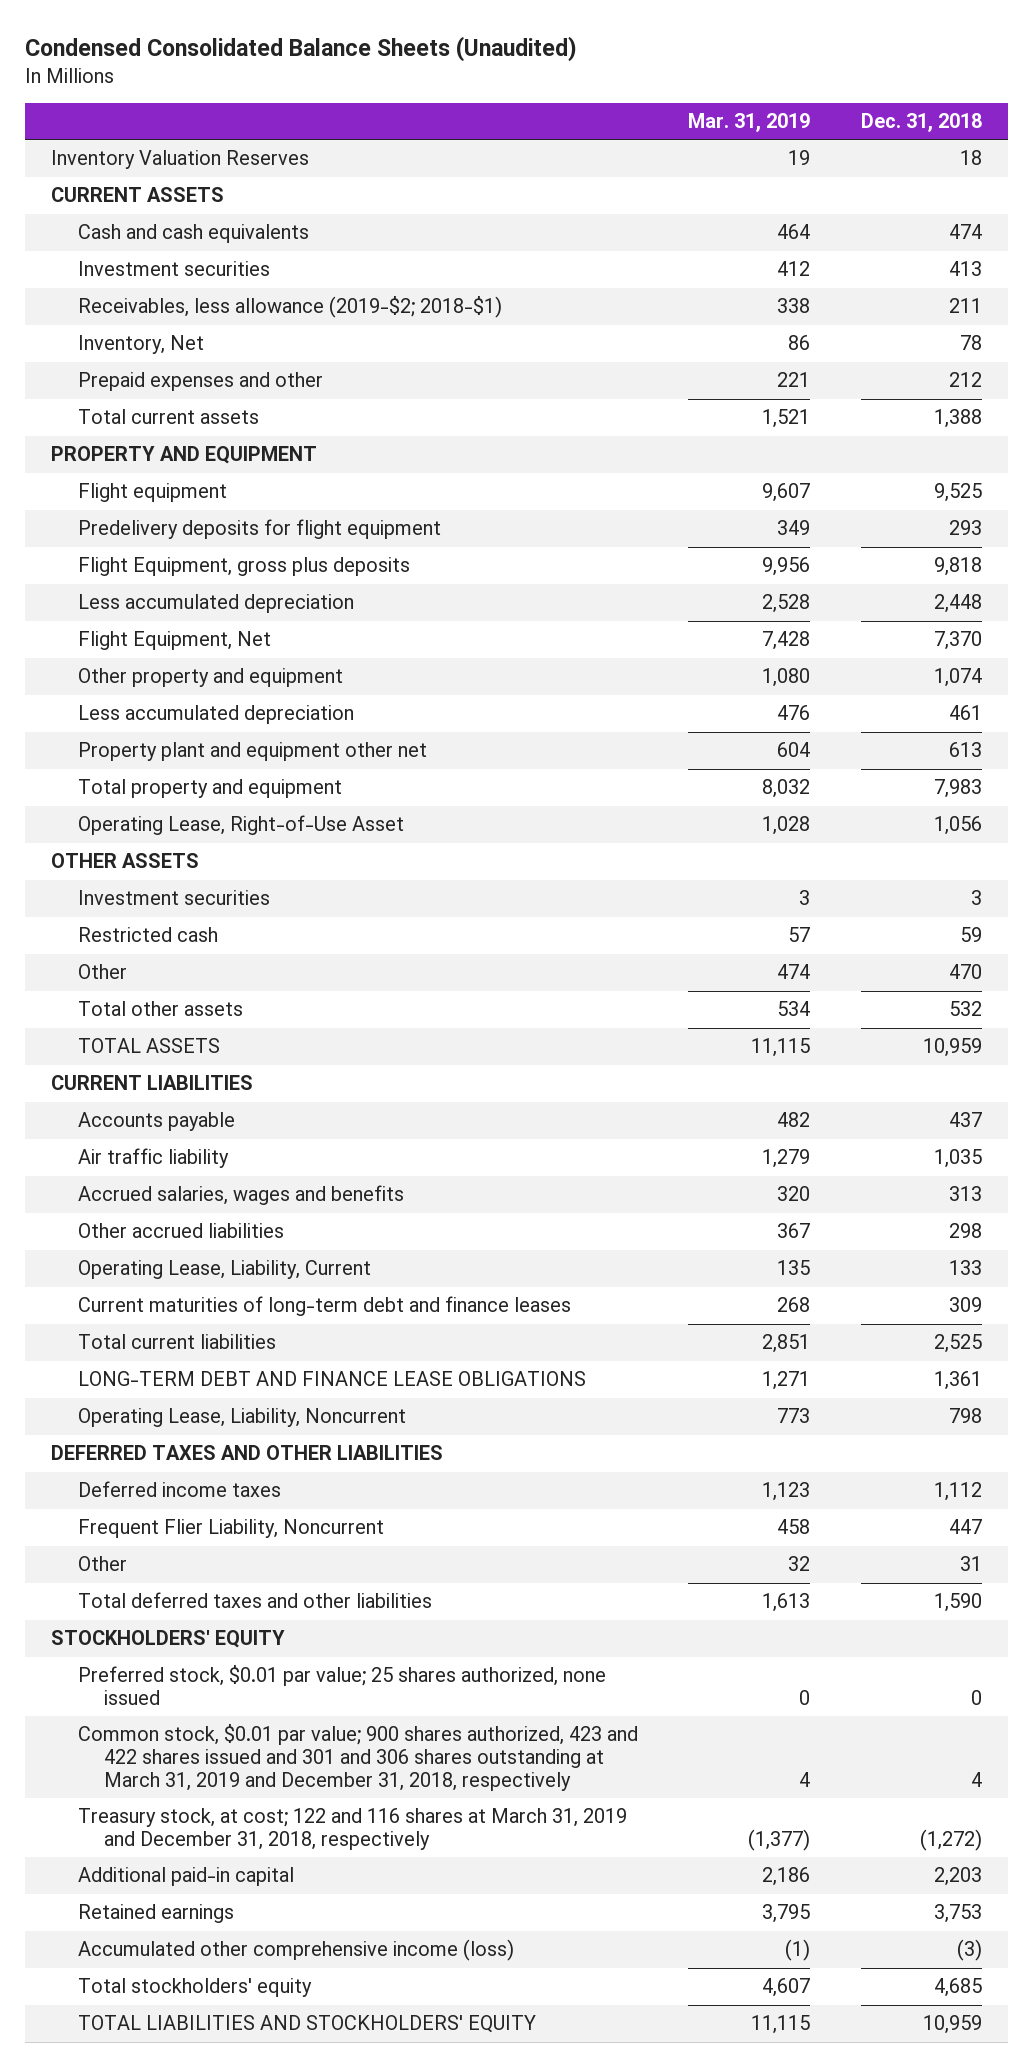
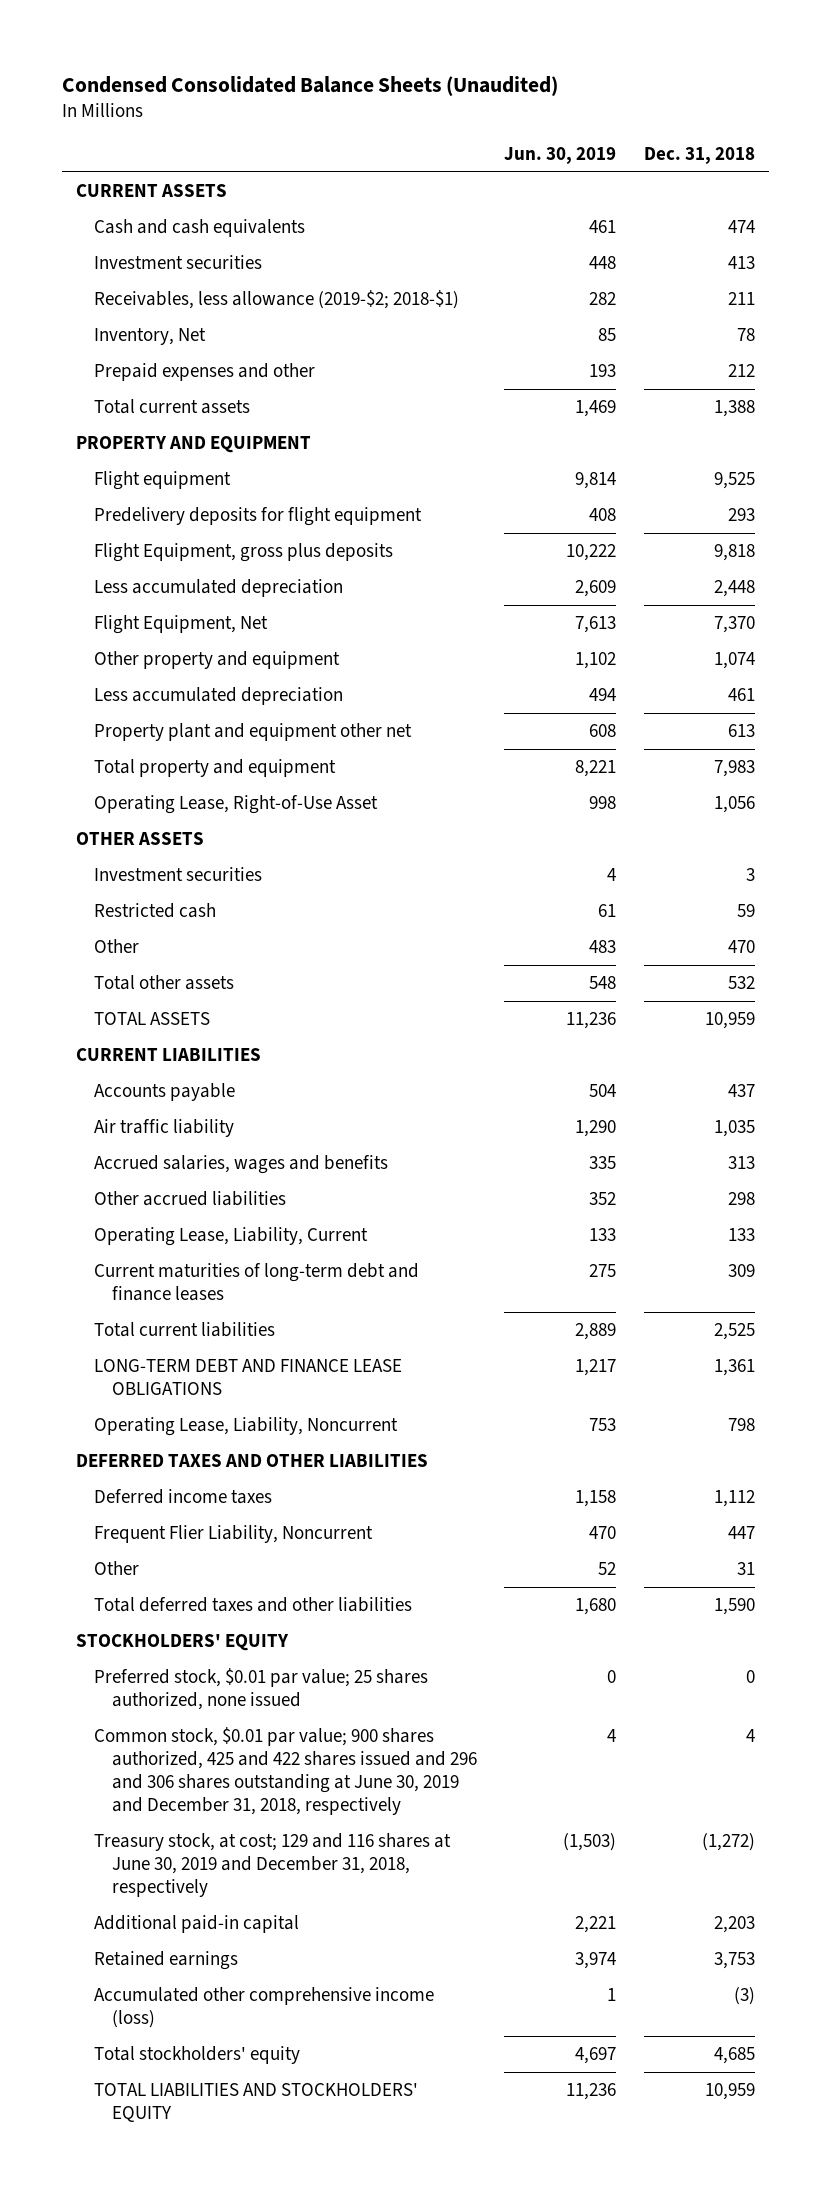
- | Mar. 31, 2019 | Dec. 31, 2018
+ | Jun. 30, 2019 | Dec. 31, 2018
- Inventory Valuation Reserves | 19 | 18
- Common stock, $0.01 par value; 900 shares authorized, 423 and 422 shares issued and 301 and 306 shares outstanding at March 31, 2019 and December 31, 2018, respectively | 4 | 4
- Treasury stock, at cost; 122 and 116 shares at March 31, 2019 and December 31, 2018, respectively | (1,377) | (1,272)
+ Common stock, $0.01 par value; 900 shares authorized, 425 and 422 shares issued and 296 and 306 shares outstanding at June 30, 2019 and December 31, 2018, respectively | 4 | 4
+ Treasury stock, at cost; 129 and 116 shares at June 30, 2019 and December 31, 2018, respectively | (1,503) | (1,272)

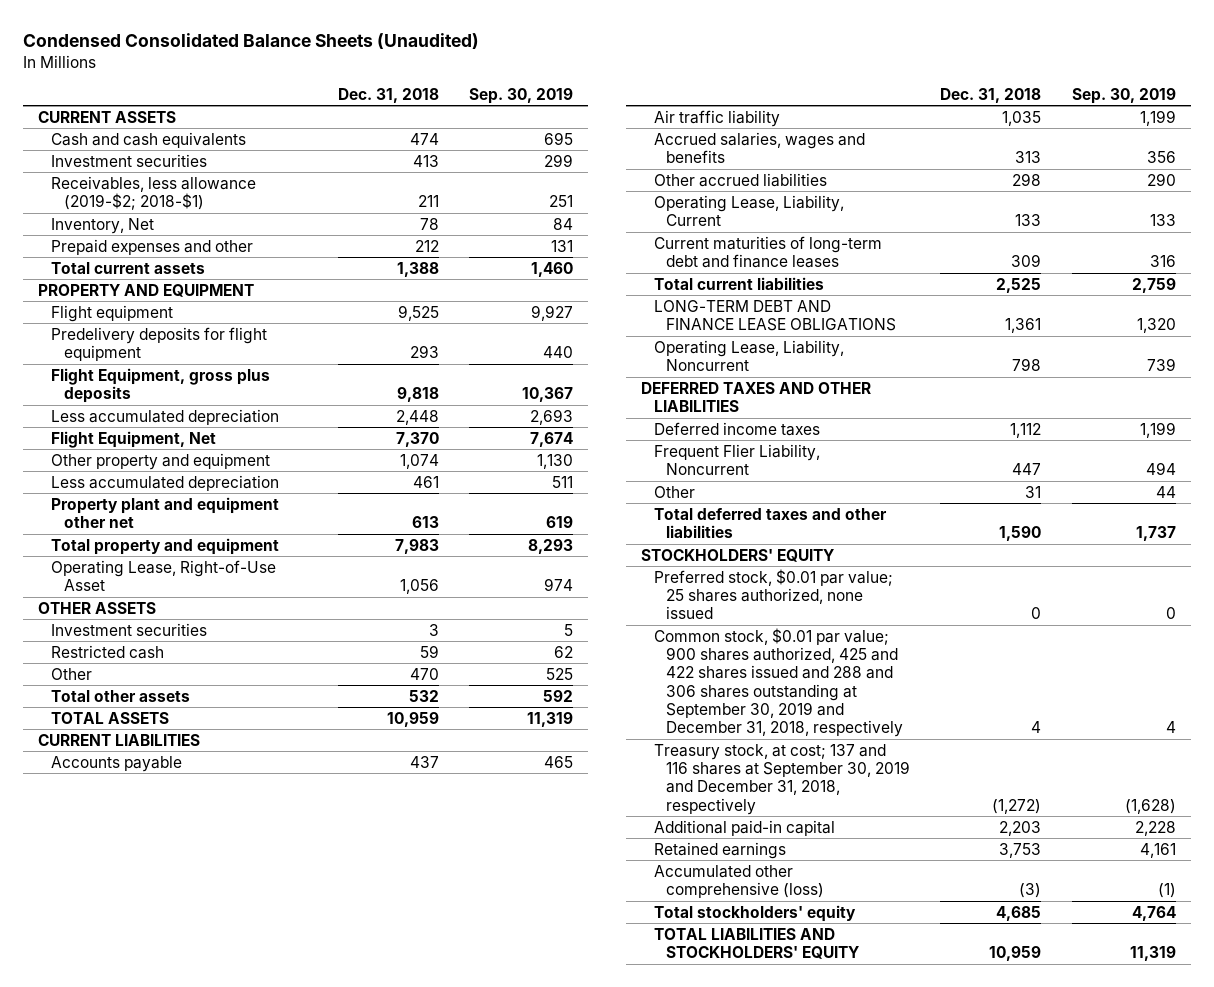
- | Jun. 30, 2019 | Dec. 31, 2018
+ | Dec. 31, 2018 | Sep. 30, 2019
- Common stock, $0.01 par value; 900 shares authorized, 425 and 422 shares issued and 296 and 306 shares outstanding at June 30, 2019 and December 31, 2018, respectively | 4 | 4
- Treasury stock, at cost; 129 and 116 shares at June 30, 2019 and December 31, 2018, respectively | (1,503) | (1,272)
+ Common stock, $0.01 par value; 900 shares authorized, 425 and 422 shares issued and 288 and 306 shares outstanding at September 30, 2019 and December 31, 2018, respectively | 4 | 4
+ Treasury stock, at cost; 137 and 116 shares at September 30, 2019 and December 31, 2018, respectively | (1,272) | (1,628)
- Accumulated other comprehensive income (loss) | 1 | (3)
+ Accumulated other comprehensive (loss) | (3) | (1)

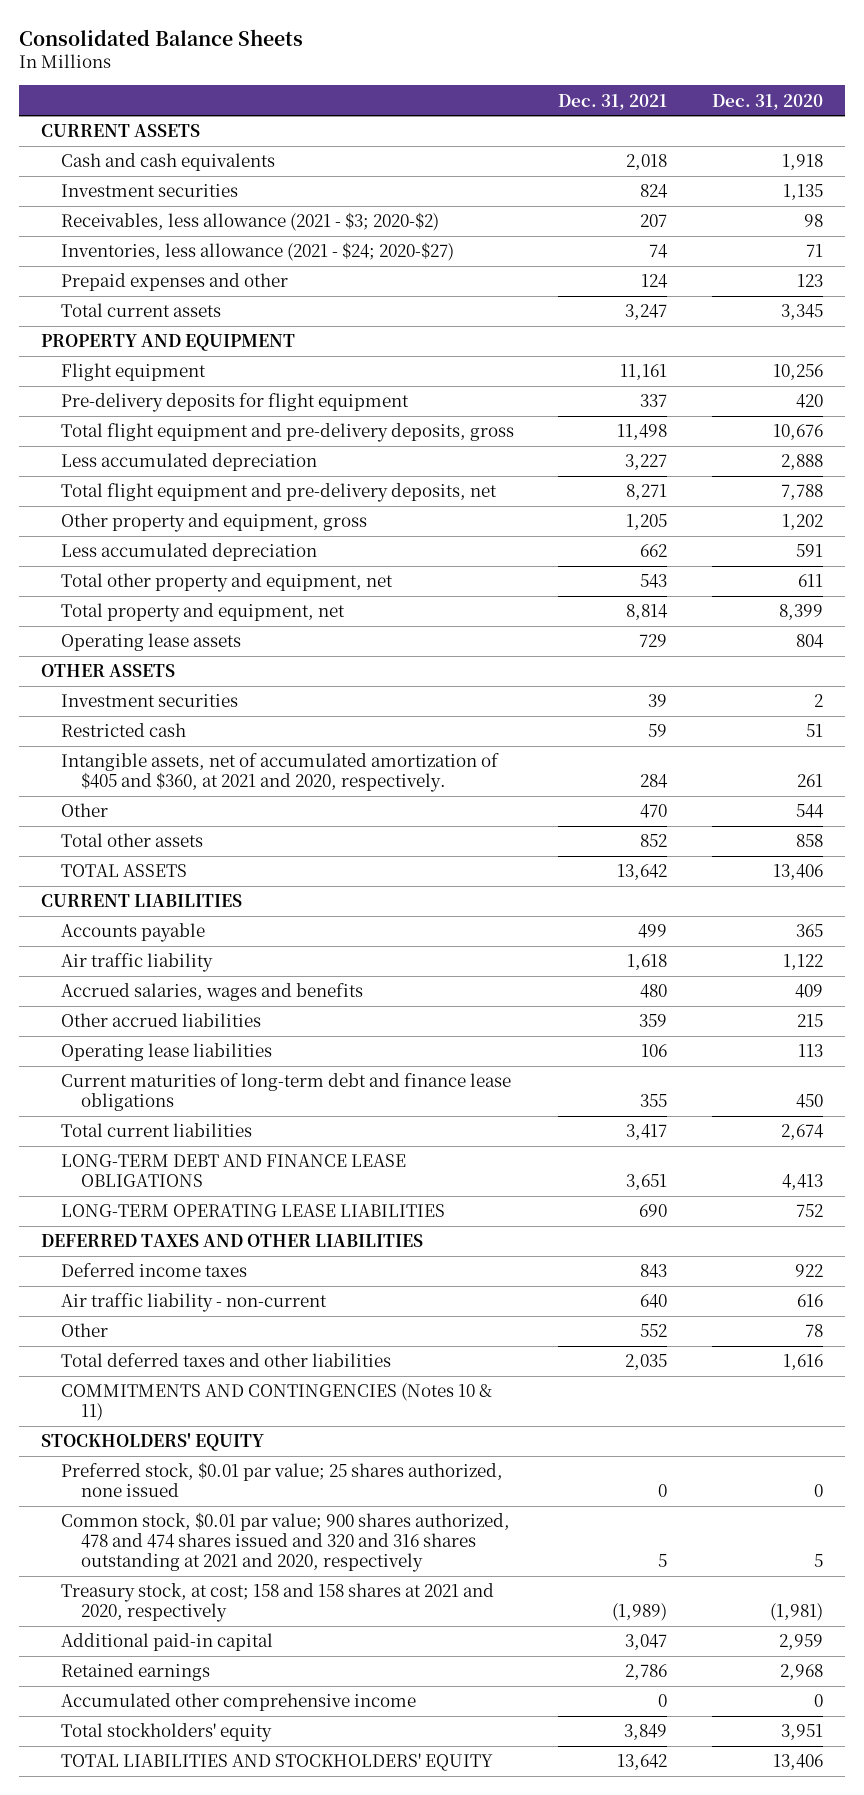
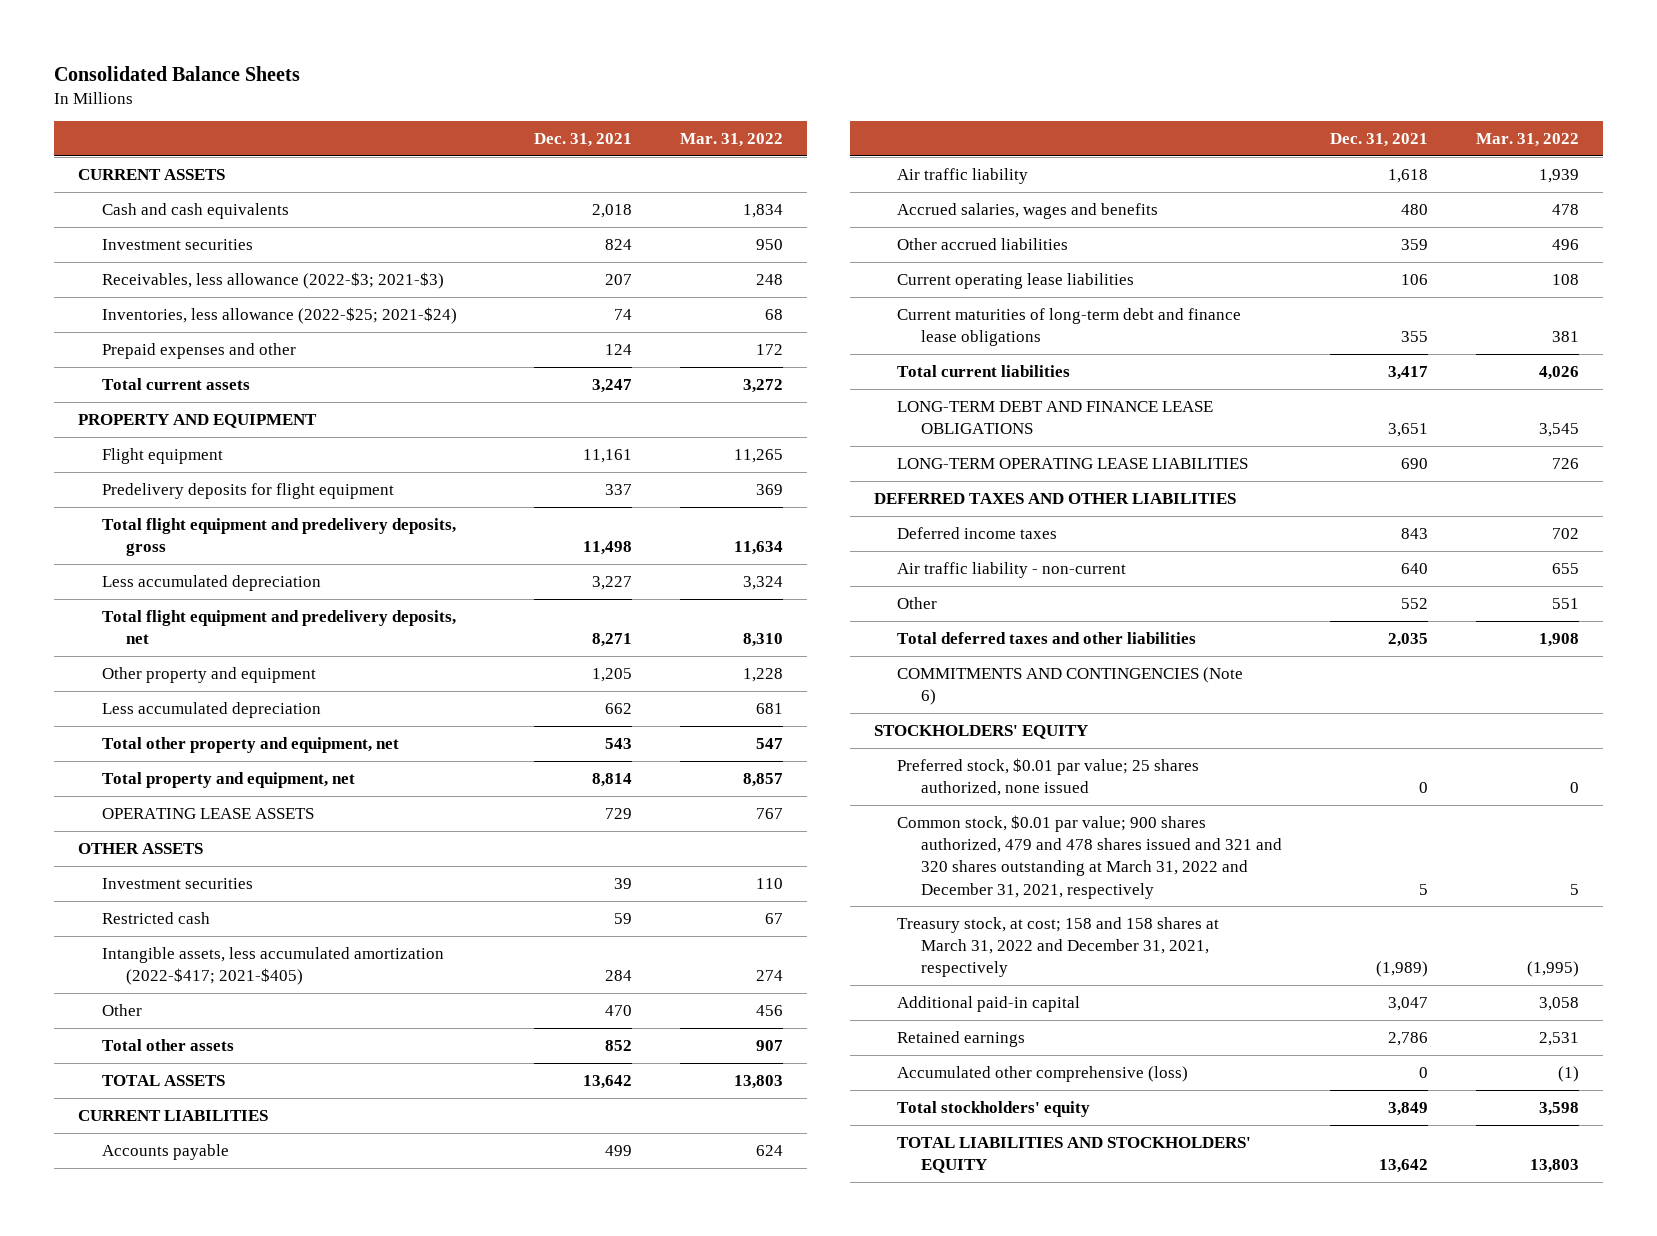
- | Dec. 31, 2021 | Dec. 31, 2020
+ | Dec. 31, 2021 | Mar. 31, 2022
- Receivables, less allowance (2021 - $3; 2020-$2) | 207 | 98
- Inventories, less allowance (2021 - $24; 2020-$27) | 74 | 71
+ Receivables, less allowance (2022-$3; 2021-$3) | 207 | 248
+ Inventories, less allowance (2022-$25; 2021-$24) | 74 | 68
- Pre-delivery deposits for flight equipment | 337 | 420
- Total flight equipment and pre-delivery deposits, gross | 11,498 | 10,676
+ Predelivery deposits for flight equipment | 337 | 369
+ Total flight equipment and predelivery deposits, gross | 11,498 | 11,634
- Total flight equipment and pre-delivery deposits, net | 8,271 | 7,788
- Other property and equipment, gross | 1,205 | 1,202
+ Total flight equipment and predelivery deposits, net | 8,271 | 8,310
+ Other property and equipment | 1,205 | 1,228
- Operating lease assets | 729 | 804
+ OPERATING LEASE ASSETS | 729 | 767
- Intangible assets, net of accumulated amortization of $405 and $360, at 2021 and 2020, respectively. | 284 | 261
+ Intangible assets, less accumulated amortization (2022-$417; 2021-$405) | 284 | 274
- Operating lease liabilities | 106 | 113
+ Current operating lease liabilities | 106 | 108
- COMMITMENTS AND CONTINGENCIES (Notes 10 & 11)
+ COMMITMENTS AND CONTINGENCIES (Note 6)
- Common stock, $0.01 par value; 900 shares authorized, 478 and 474 shares issued and 320 and 316 shares outstanding at 2021 and 2020, respectively | 5 | 5
- Treasury stock, at cost; 158 and 158 shares at 2021 and 2020, respectively | (1,989) | (1,981)
+ Common stock, $0.01 par value; 900 shares authorized, 479 and 478 shares issued and 321 and 320 shares outstanding at March 31, 2022 and December 31, 2021, respectively | 5 | 5
+ Treasury stock, at cost; 158 and 158 shares at March 31, 2022 and December 31, 2021, respectively | (1,989) | (1,995)
- Accumulated other comprehensive income | 0 | 0
+ Accumulated other comprehensive (loss) | 0 | (1)

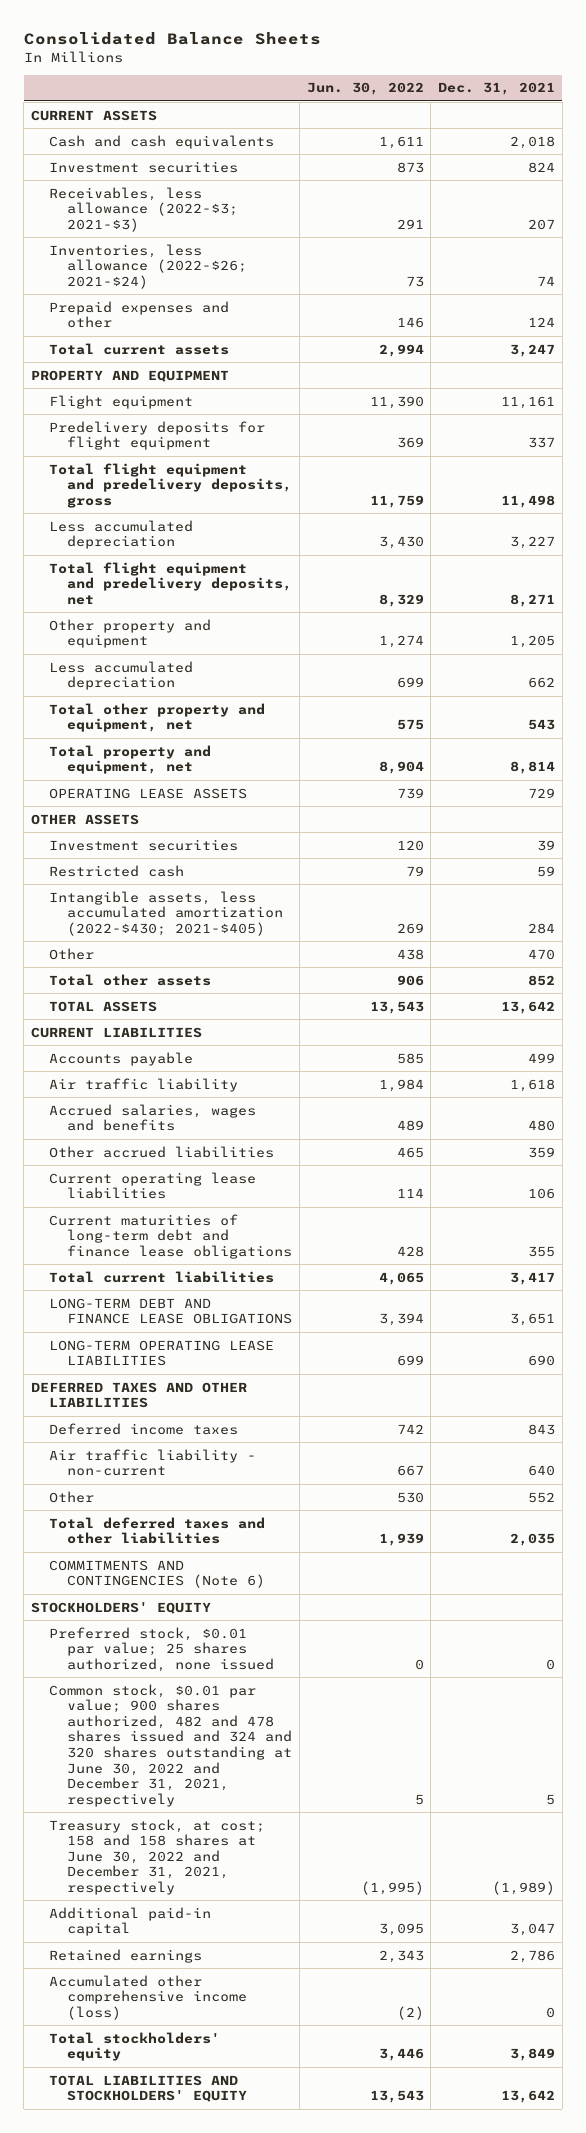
- | Dec. 31, 2021 | Mar. 31, 2022
+ | Jun. 30, 2022 | Dec. 31, 2021
- Inventories, less allowance (2022-$25; 2021-$24) | 74 | 68
+ Inventories, less allowance (2022-$26; 2021-$24) | 73 | 74
- Intangible assets, less accumulated amortization (2022-$417; 2021-$405) | 284 | 274
+ Intangible assets, less accumulated amortization (2022-$430; 2021-$405) | 269 | 284
- Common stock, $0.01 par value; 900 shares authorized, 479 and 478 shares issued and 321 and 320 shares outstanding at March 31, 2022 and December 31, 2021, respectively | 5 | 5
- Treasury stock, at cost; 158 and 158 shares at March 31, 2022 and December 31, 2021, respectively | (1,989) | (1,995)
+ Common stock, $0.01 par value; 900 shares authorized, 482 and 478 shares issued and 324 and 320 shares outstanding at June 30, 2022 and December 31, 2021, respectively | 5 | 5
+ Treasury stock, at cost; 158 and 158 shares at June 30, 2022 and December 31, 2021, respectively | (1,995) | (1,989)
- Accumulated other comprehensive (loss) | 0 | (1)
+ Accumulated other comprehensive income (loss) | (2) | 0

